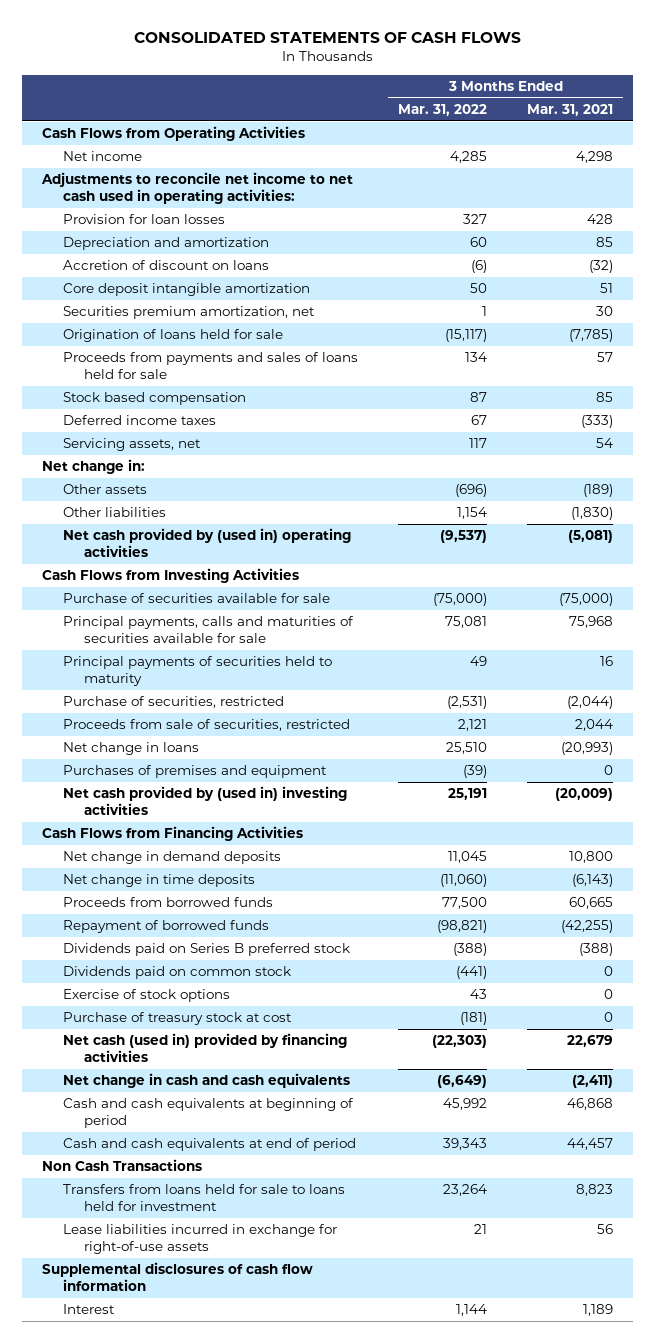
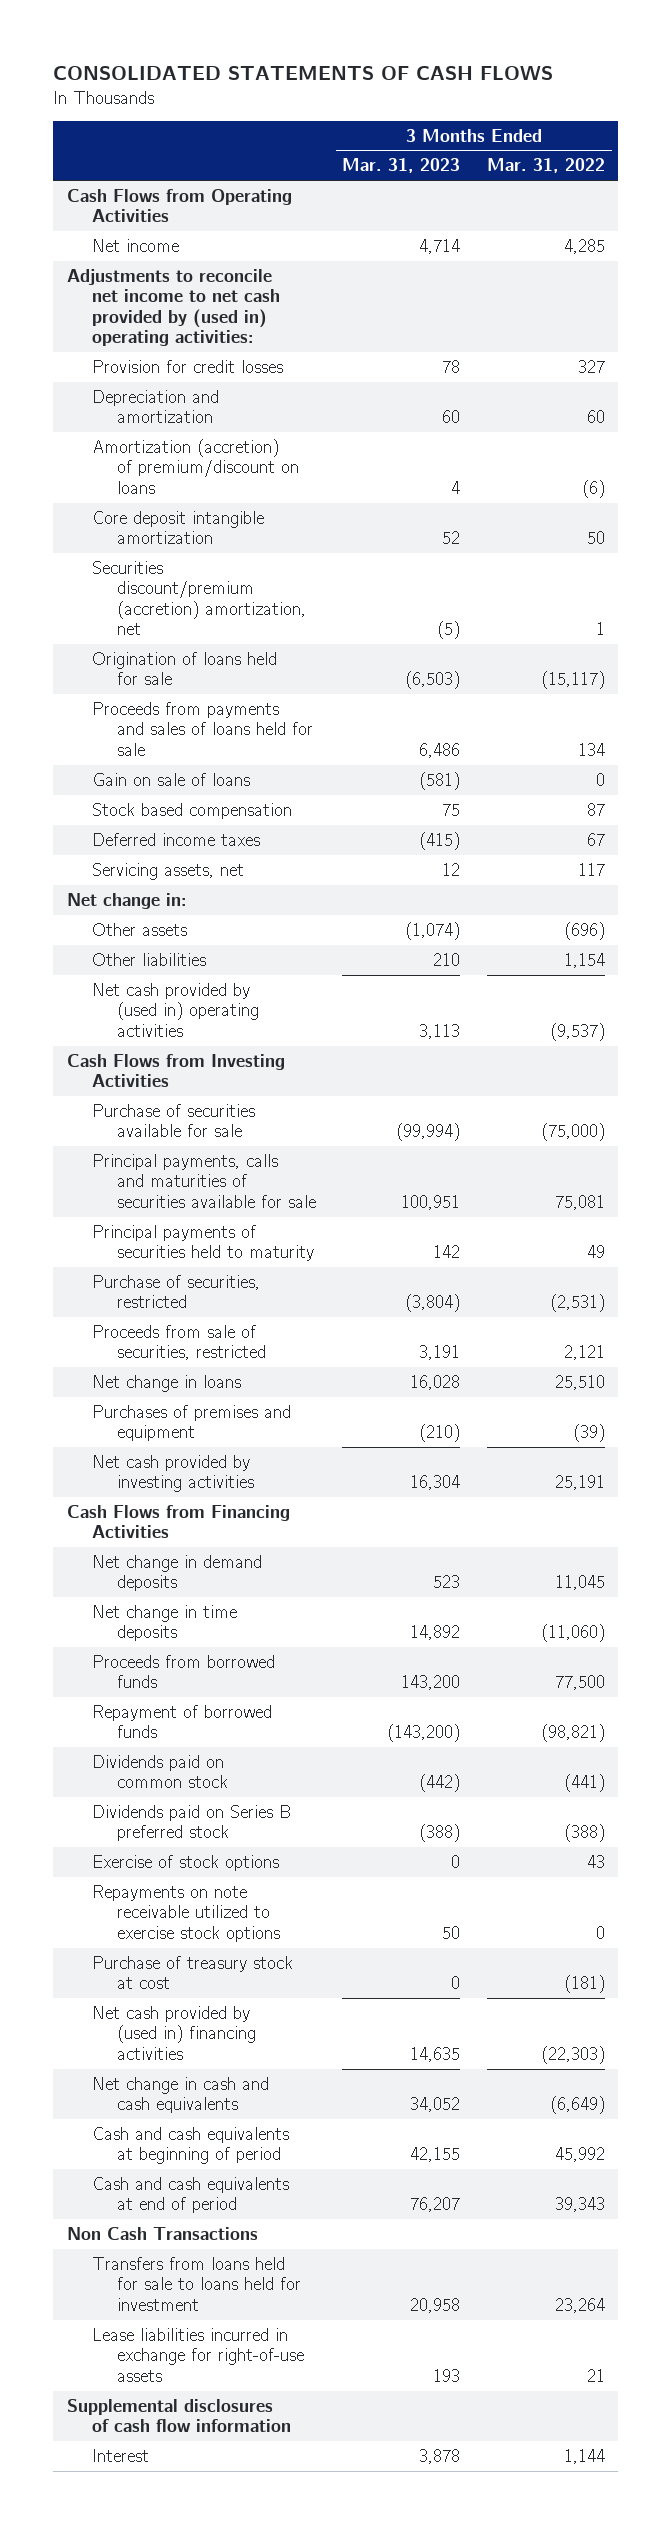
- | 3 Months Ended Mar. 31, 2022 | 3 Months Ended Mar. 31, 2021
+ | 3 Months Ended Mar. 31, 2023 | 3 Months Ended Mar. 31, 2022
- Adjustments to reconcile net income to net cash used in operating activities:
- Provision for loan losses | 327 | 428
+ Adjustments to reconcile net income to net cash provided by (used in) operating activities:
+ Provision for credit losses | 78 | 327
- Accretion of discount on loans | (6) | (32)
+ Amortization (accretion) of premium/discount on loans | 4 | (6)
- Securities premium amortization, net | 1 | 30
+ Securities discount/premium (accretion) amortization, net | (5) | 1
+ Gain on sale of loans | (581) | 0
- Net cash provided by (used in) investing activities | 25,191 | (20,009)
+ Net cash provided by investing activities | 16,304 | 25,191
moved down: Dividends paid on Series B preferred stock | (388) | (388)
+ Repayments on note receivable utilized to exercise stock options | 50 | 0
- Net cash (used in) provided by financing activities | (22,303) | 22,679
+ Net cash provided by (used in) financing activities | 14,635 | (22,303)

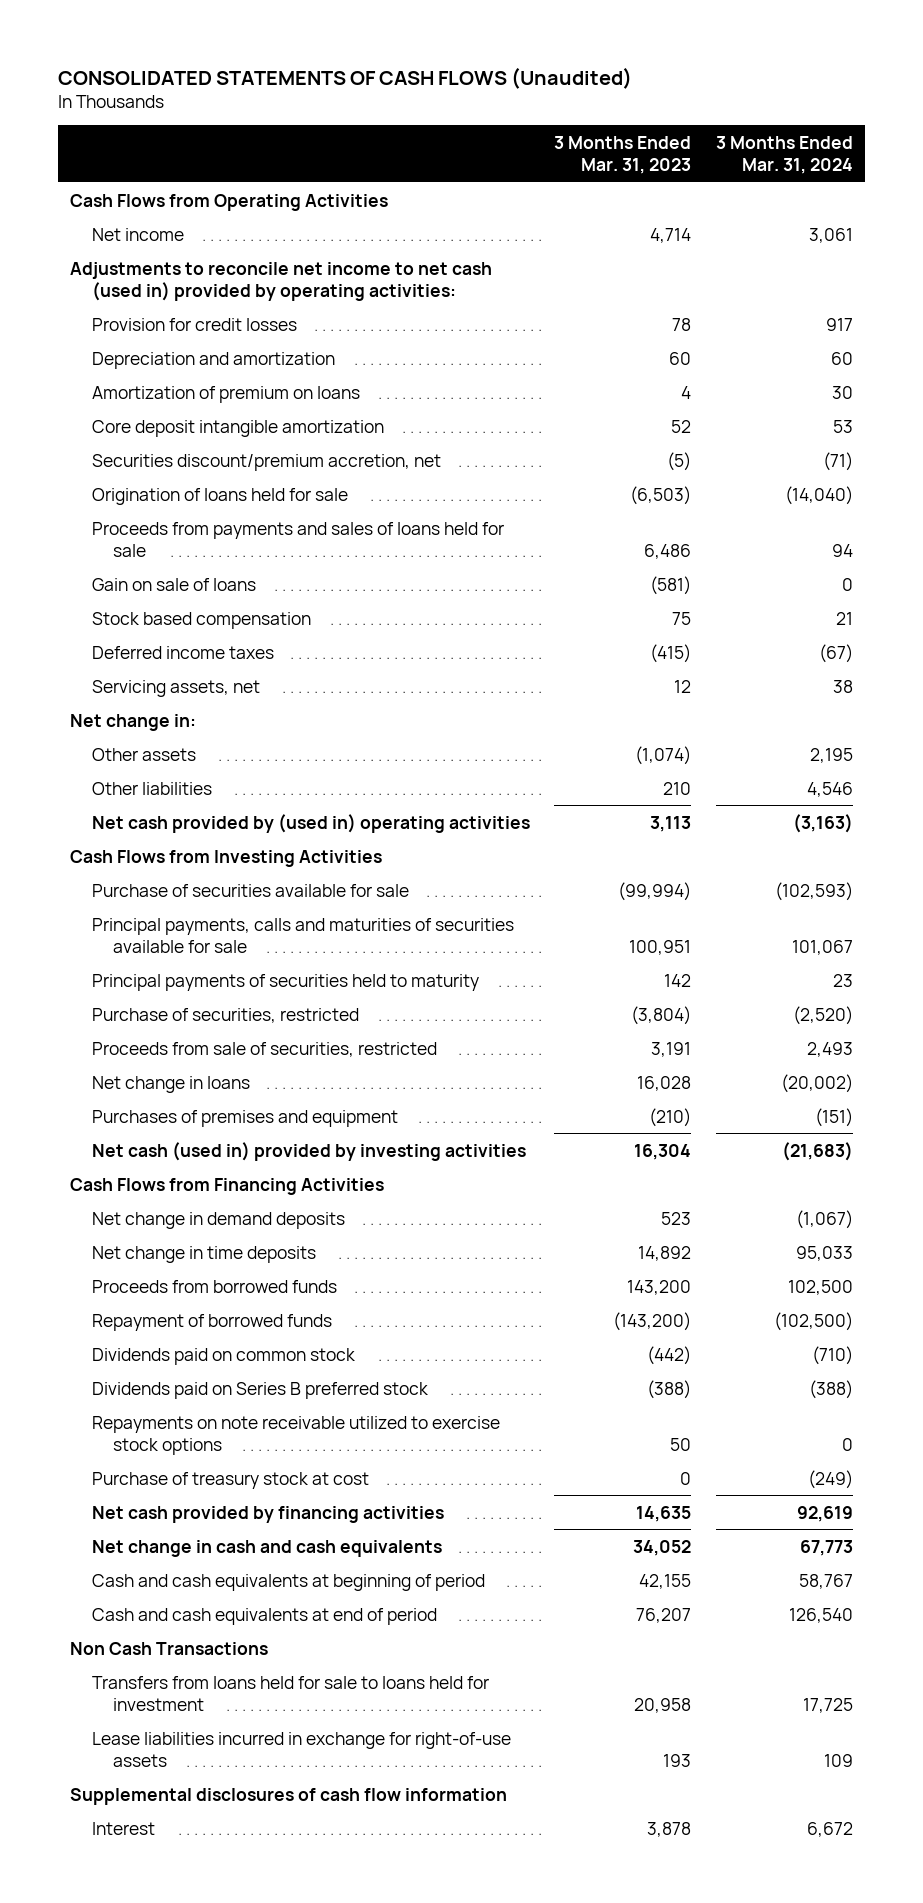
- CONSOLIDATED STATEMENTS OF CASH FLOWS
+ CONSOLIDATED STATEMENTS OF CASH FLOWS (Unaudited)
- | 3 Months Ended Mar. 31, 2023 | 3 Months Ended Mar. 31, 2022
+ | 3 Months Ended Mar. 31, 2023 | 3 Months Ended Mar. 31, 2024
- Adjustments to reconcile net income to net cash provided by (used in) operating activities:
+ Adjustments to reconcile net income to net cash (used in) provided by operating activities:
- Amortization (accretion) of premium/discount on loans | 4 | (6)
+ Amortization of premium on loans | 4 | 30
- Securities discount/premium (accretion) amortization, net | (5) | 1
+ Securities discount/premium accretion, net | (5) | (71)
- Net cash provided by investing activities | 16,304 | 25,191
+ Net cash (used in) provided by investing activities | 16,304 | (21,683)
- Exercise of stock options | 0 | 43
- Net cash provided by (used in) financing activities | 14,635 | (22,303)
+ Net cash provided by financing activities | 14,635 | 92,619

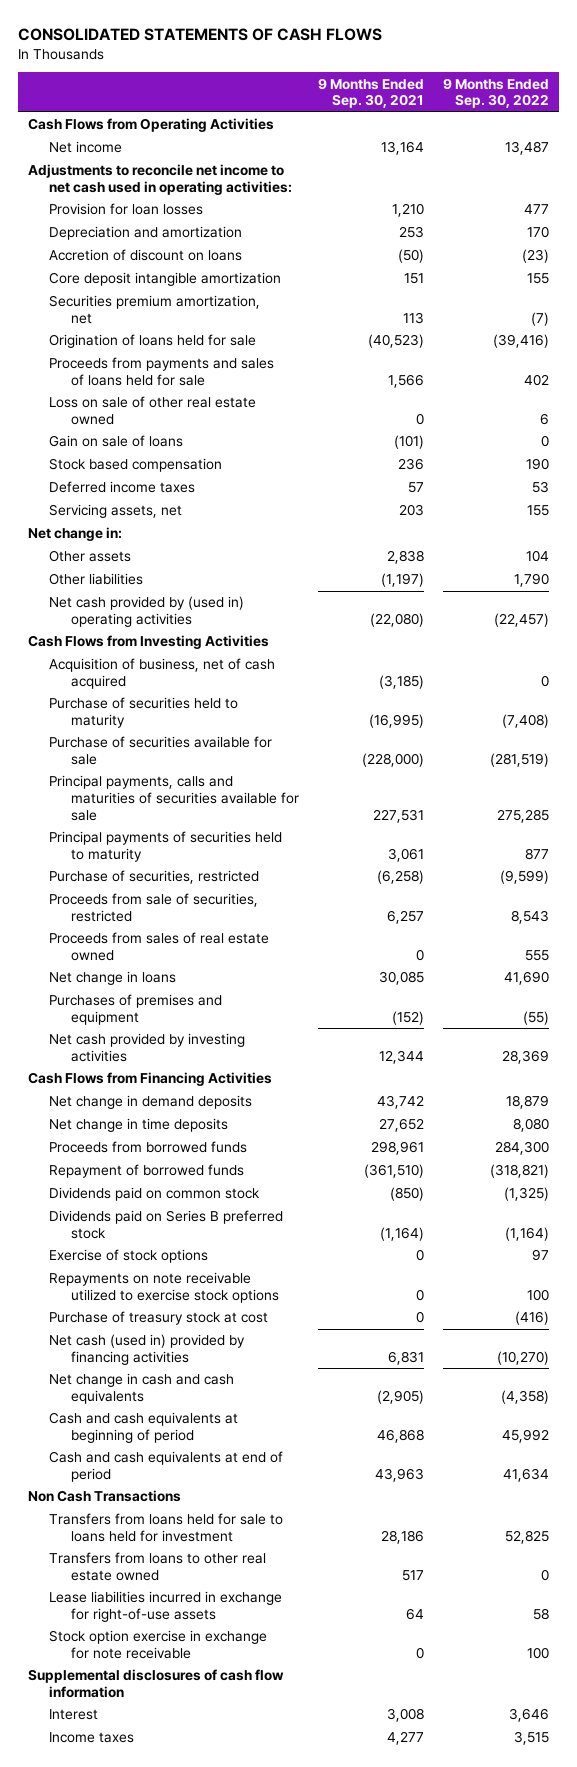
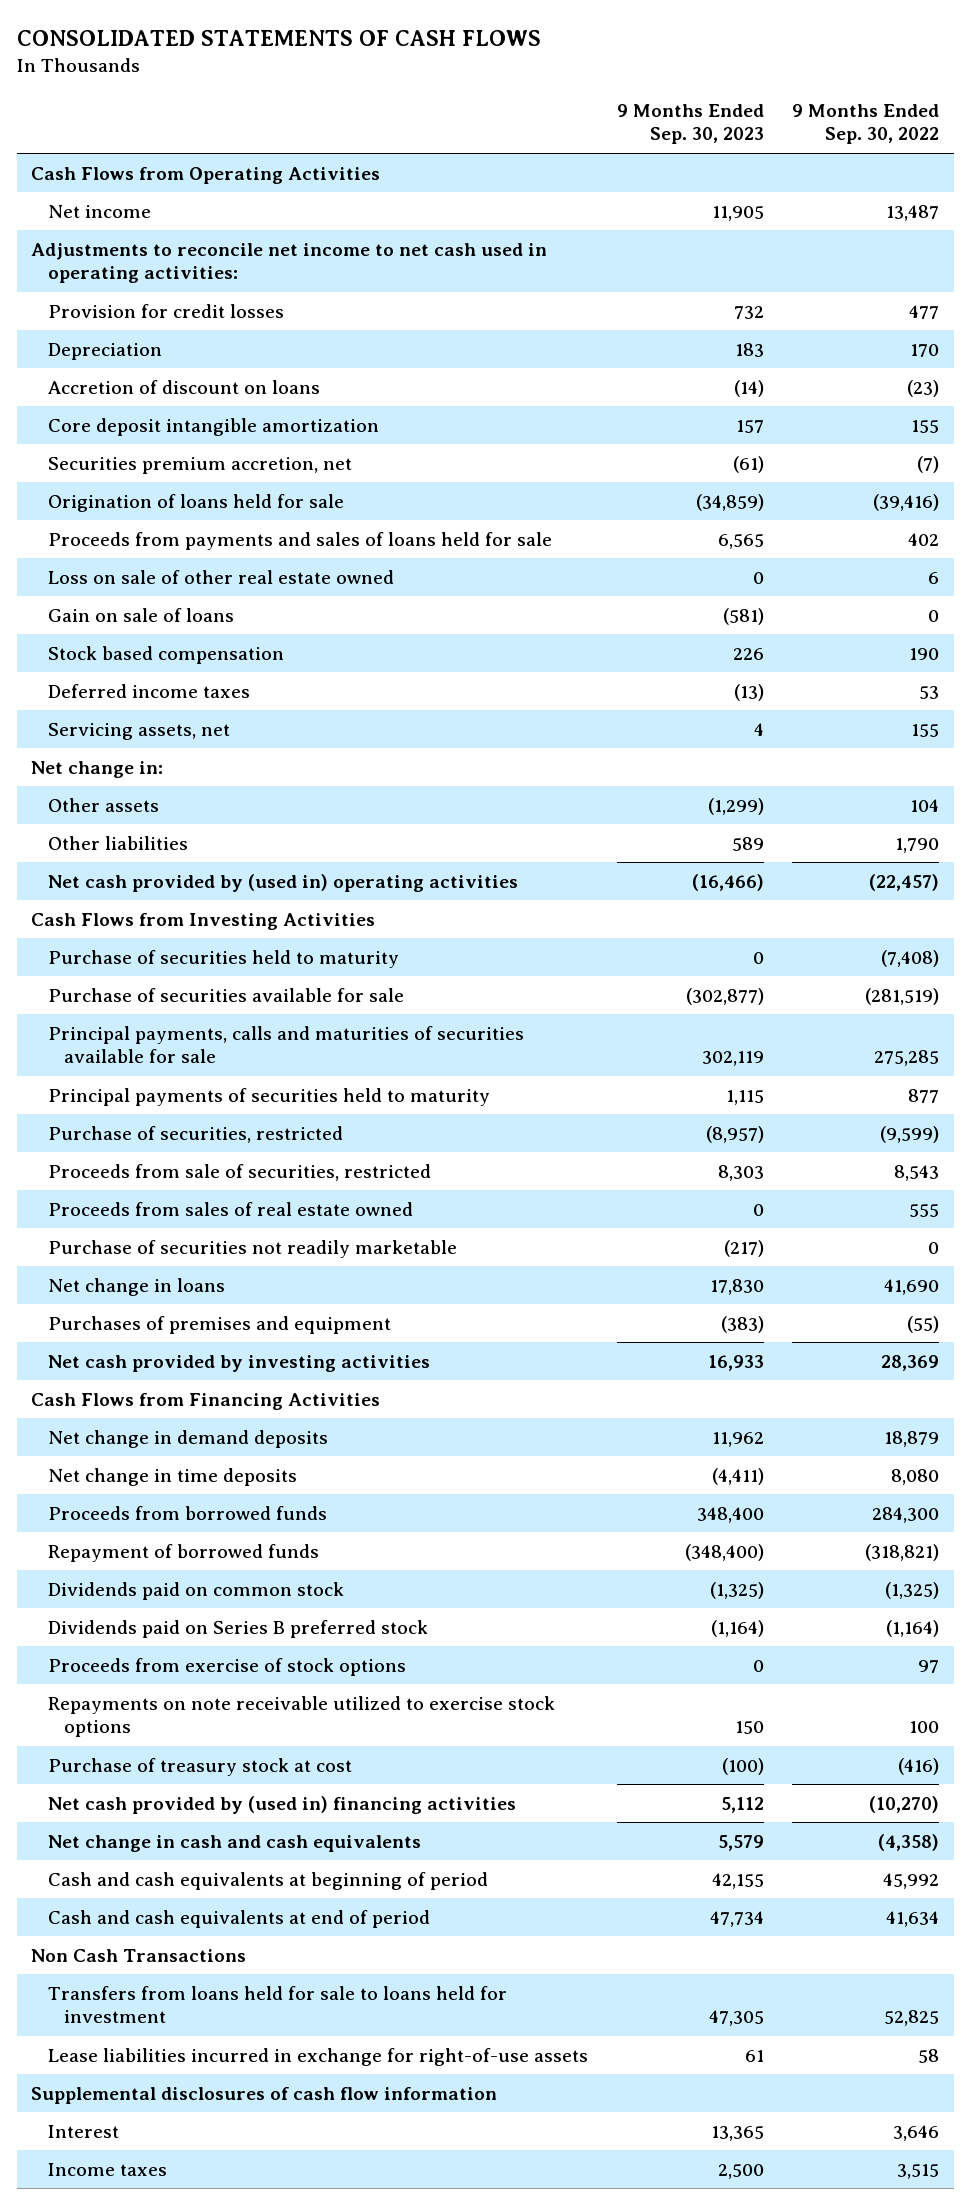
- | 9 Months Ended Sep. 30, 2021 | 9 Months Ended Sep. 30, 2022
+ | 9 Months Ended Sep. 30, 2023 | 9 Months Ended Sep. 30, 2022
- Provision for loan losses | 1,210 | 477
- Depreciation and amortization | 253 | 170
+ Provision for credit losses | 732 | 477
+ Depreciation | 183 | 170
- Securities premium amortization, net | 113 | (7)
+ Securities premium accretion, net | (61) | (7)
- Acquisition of business, net of cash acquired | (3,185) | 0
+ Purchase of securities not readily marketable | (217) | 0
- Exercise of stock options | 0 | 97
+ Proceeds from exercise of stock options | 0 | 97
- Net cash (used in) provided by financing activities | 6,831 | (10,270)
+ Net cash provided by (used in) financing activities | 5,112 | (10,270)
- Transfers from loans to other real estate owned | 517 | 0
- Stock option exercise in exchange for note receivable | 0 | 100

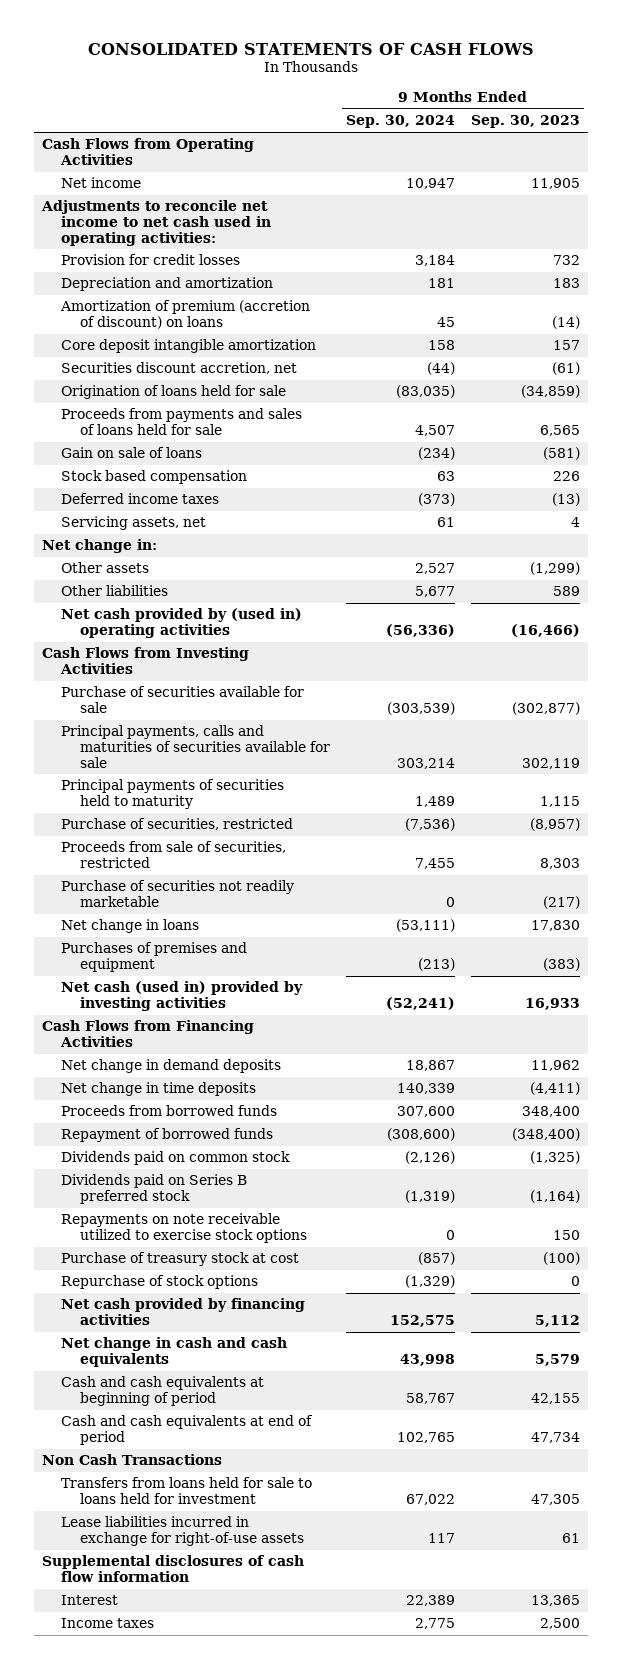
- | 9 Months Ended Sep. 30, 2023 | 9 Months Ended Sep. 30, 2022
+ | 9 Months Ended Sep. 30, 2024 | 9 Months Ended Sep. 30, 2023
- Depreciation | 183 | 170
- Accretion of discount on loans | (14) | (23)
+ Depreciation and amortization | 181 | 183
+ Amortization of premium (accretion of discount) on loans | 45 | (14)
- Securities premium accretion, net | (61) | (7)
+ Securities discount accretion, net | (44) | (61)
- Loss on sale of other real estate owned | 0 | 6
- Purchase of securities held to maturity | 0 | (7,408)
- Proceeds from sales of real estate owned | 0 | 555
- Net cash provided by investing activities | 16,933 | 28,369
+ Net cash (used in) provided by investing activities | (52,241) | 16,933
- Proceeds from exercise of stock options | 0 | 97
- Net cash provided by (used in) financing activities | 5,112 | (10,270)
+ Repurchase of stock options | (1,329) | 0
+ Net cash provided by financing activities | 152,575 | 5,112

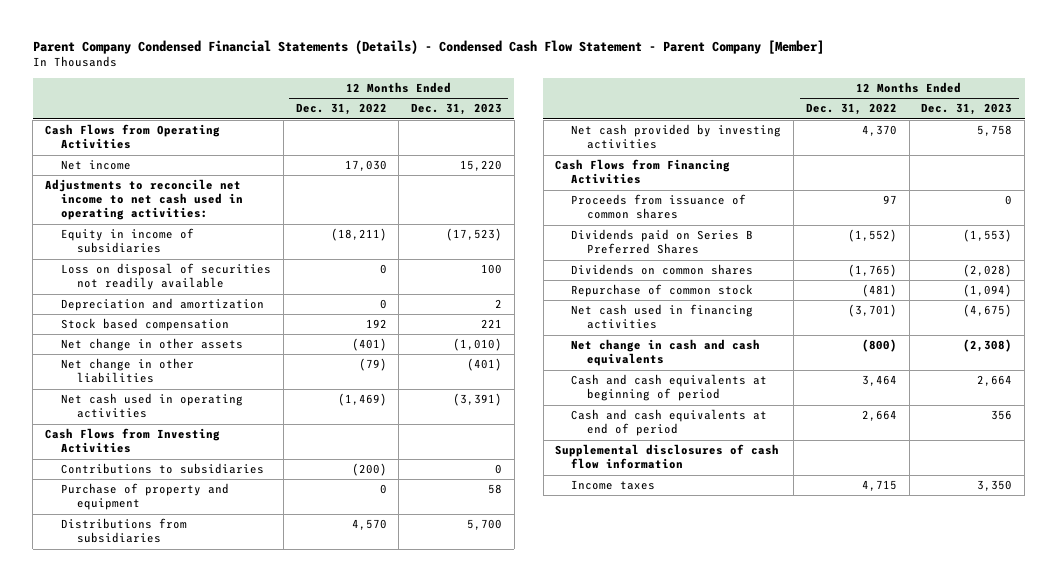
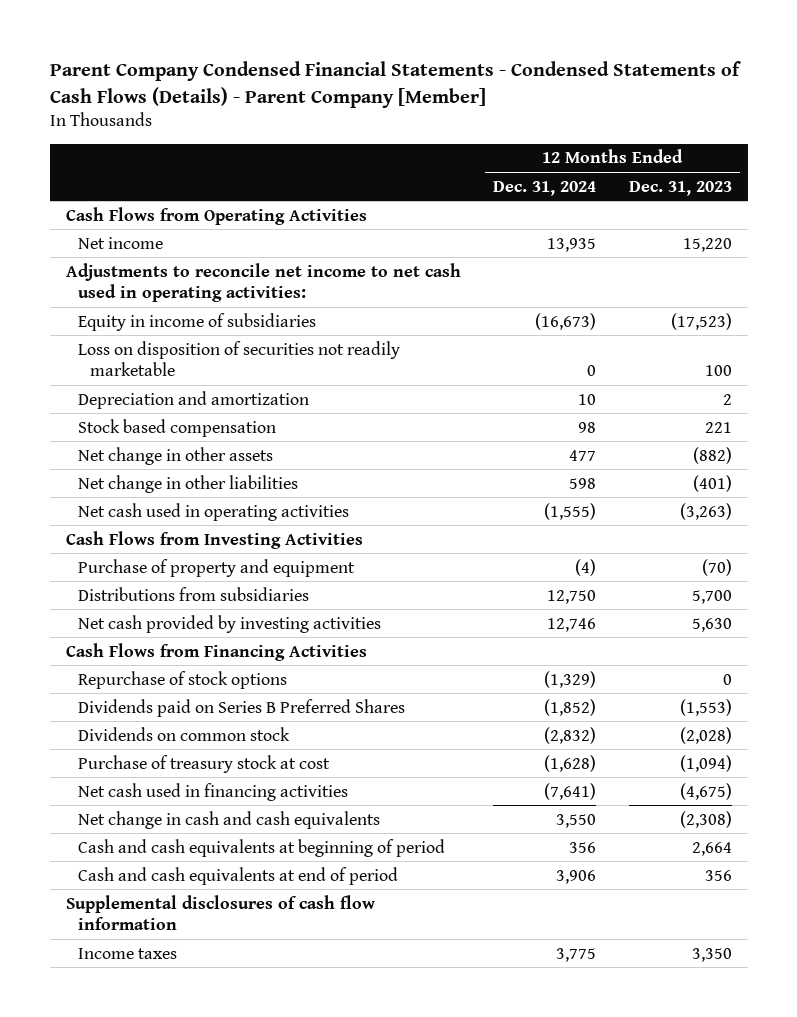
- Parent Company Condensed Financial Statements (Details) - Condensed Cash Flow Statement - Parent Company [Member]
+ Parent Company Condensed Financial Statements - Condensed Statements of Cash Flows (Details) - Parent Company [Member]
- | 12 Months Ended Dec. 31, 2022 | 12 Months Ended Dec. 31, 2023
+ | 12 Months Ended Dec. 31, 2024 | 12 Months Ended Dec. 31, 2023
- Loss on disposal of securities not readily available | 0 | 100
+ Loss on disposition of securities not readily marketable | 0 | 100
- Net change in other assets | (401) | (1,010)
+ Net change in other assets | 477 | (882)
- Net cash used in operating activities | (1,469) | (3,391)
+ Net cash used in operating activities | (1,555) | (3,263)
- Contributions to subsidiaries | (200) | 0
- Purchase of property and equipment | 0 | 58
+ Purchase of property and equipment | (4) | (70)
- Net cash provided by investing activities | 4,370 | 5,758
+ Net cash provided by investing activities | 12,746 | 5,630
- Proceeds from issuance of common shares | 97 | 0
+ Repurchase of stock options | (1,329) | 0
- Dividends on common shares | (1,765) | (2,028)
- Repurchase of common stock | (481) | (1,094)
+ Dividends on common stock | (2,832) | (2,028)
+ Purchase of treasury stock at cost | (1,628) | (1,094)

